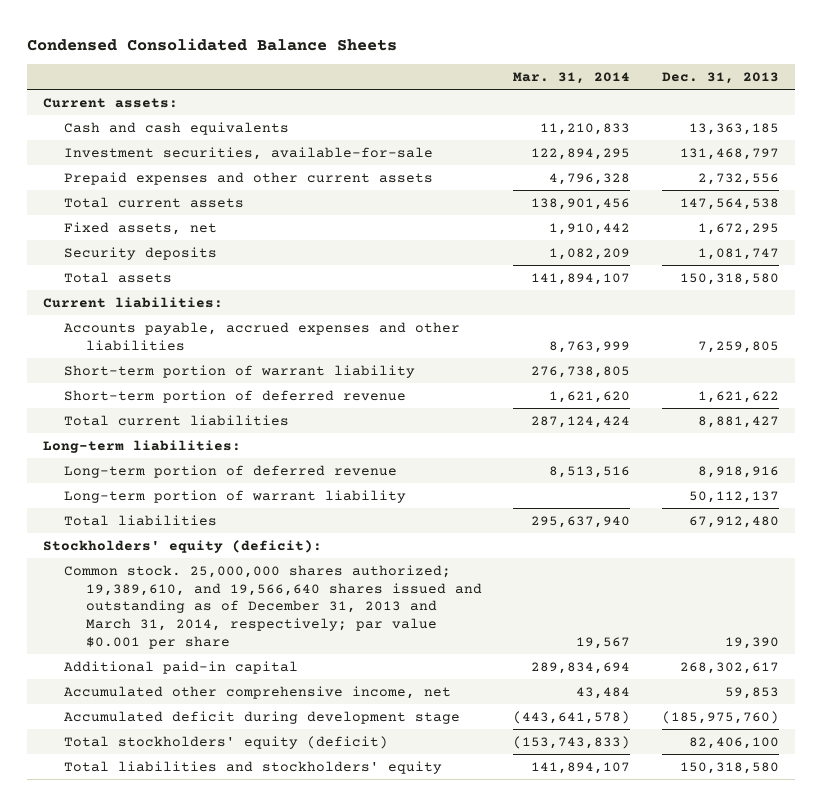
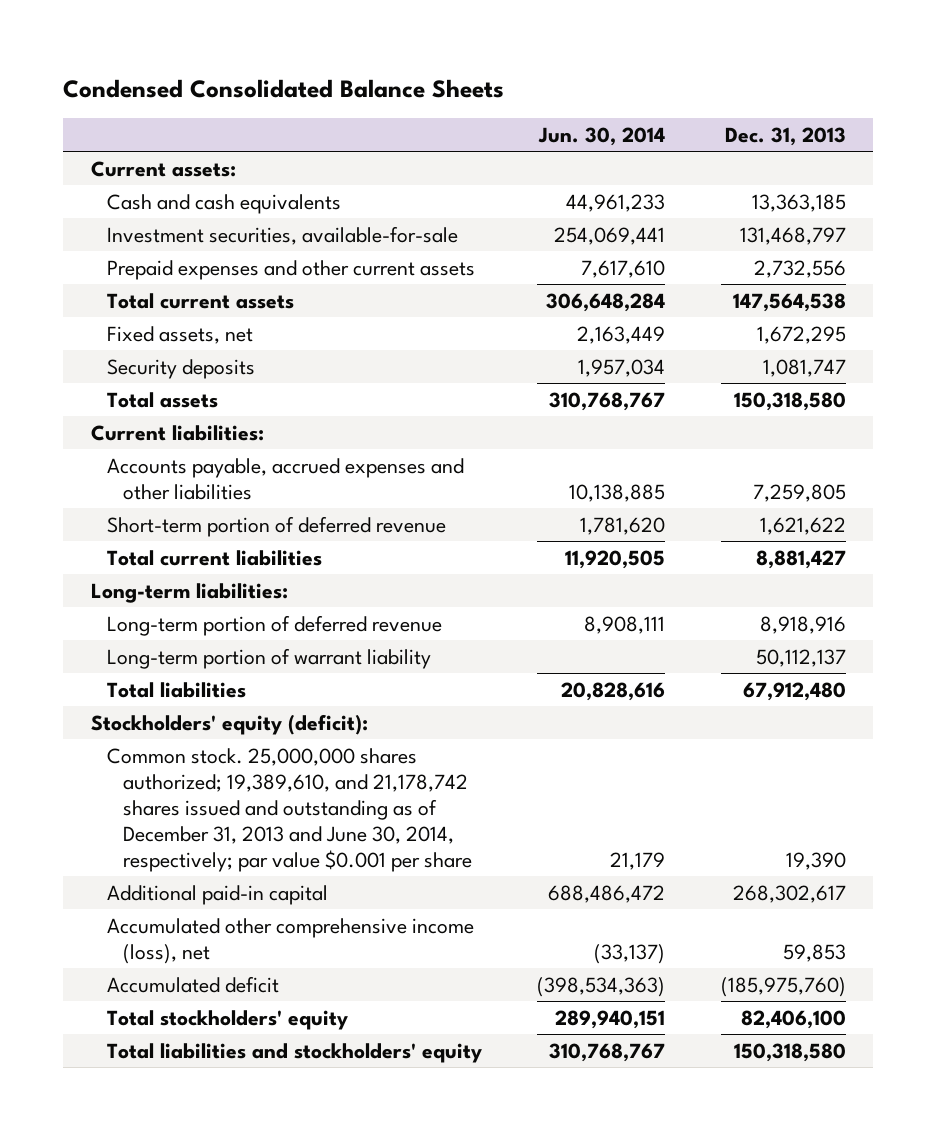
- | Mar. 31, 2014 | Dec. 31, 2013
+ | Jun. 30, 2014 | Dec. 31, 2013
- Short-term portion of warrant liability | 276,738,805 |
- Common stock. 25,000,000 shares authorized; 19,389,610, and 19,566,640 shares issued and outstanding as of December 31, 2013 and March 31, 2014, respectively; par value $0.001 per share | 19,567 | 19,390
+ Common stock. 25,000,000 shares authorized; 19,389,610, and 21,178,742 shares issued and outstanding as of December 31, 2013 and June 30, 2014, respectively; par value $0.001 per share | 21,179 | 19,390
- Accumulated other comprehensive income, net | 43,484 | 59,853
- Accumulated deficit during development stage | (443,641,578) | (185,975,760)
- Total stockholders' equity (deficit) | (153,743,833) | 82,406,100
+ Accumulated other comprehensive income (loss), net | (33,137) | 59,853
+ Accumulated deficit | (398,534,363) | (185,975,760)
+ Total stockholders' equity | 289,940,151 | 82,406,100

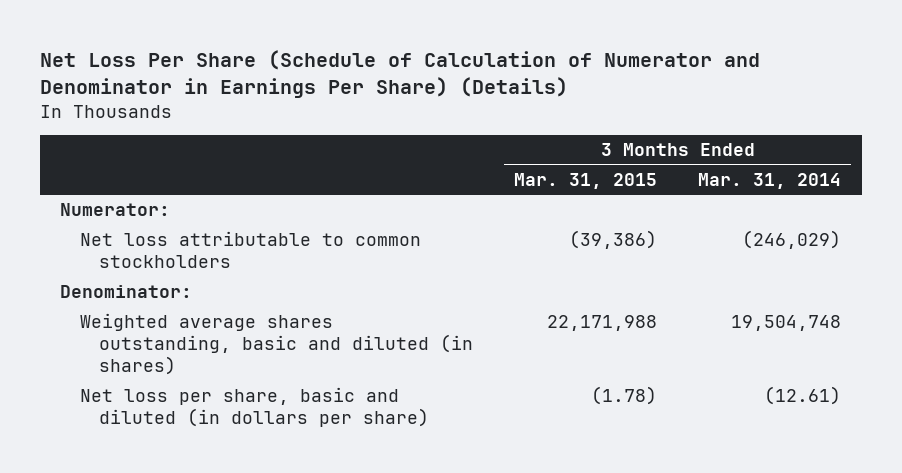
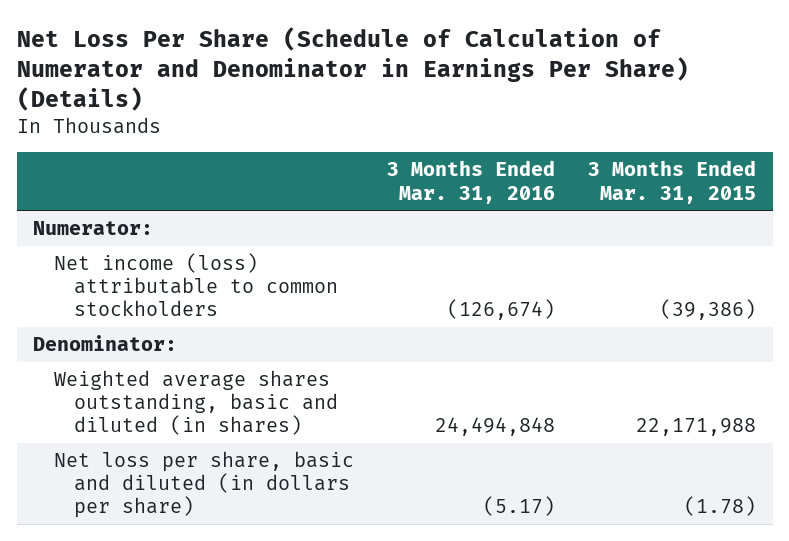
- | 3 Months Ended Mar. 31, 2015 | 3 Months Ended Mar. 31, 2014
+ | 3 Months Ended Mar. 31, 2016 | 3 Months Ended Mar. 31, 2015
- Net loss attributable to common stockholders | (39,386) | (246,029)
+ Net income (loss) attributable to common stockholders | (126,674) | (39,386)

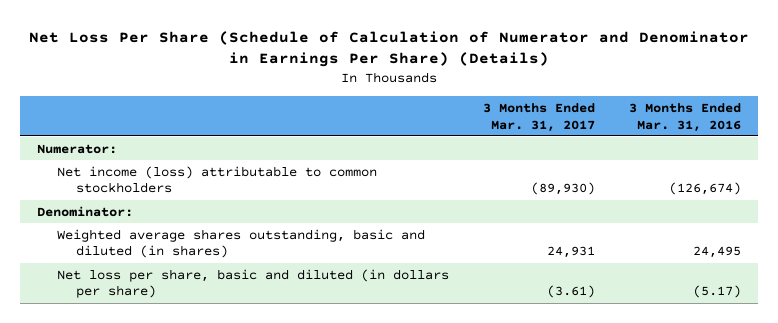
- | 3 Months Ended Mar. 31, 2016 | 3 Months Ended Mar. 31, 2015
+ | 3 Months Ended Mar. 31, 2017 | 3 Months Ended Mar. 31, 2016
- Weighted average shares outstanding, basic and diluted (in shares) | 24,494,848 | 22,171,988
+ Weighted average shares outstanding, basic and diluted (in shares) | 24,931 | 24,495

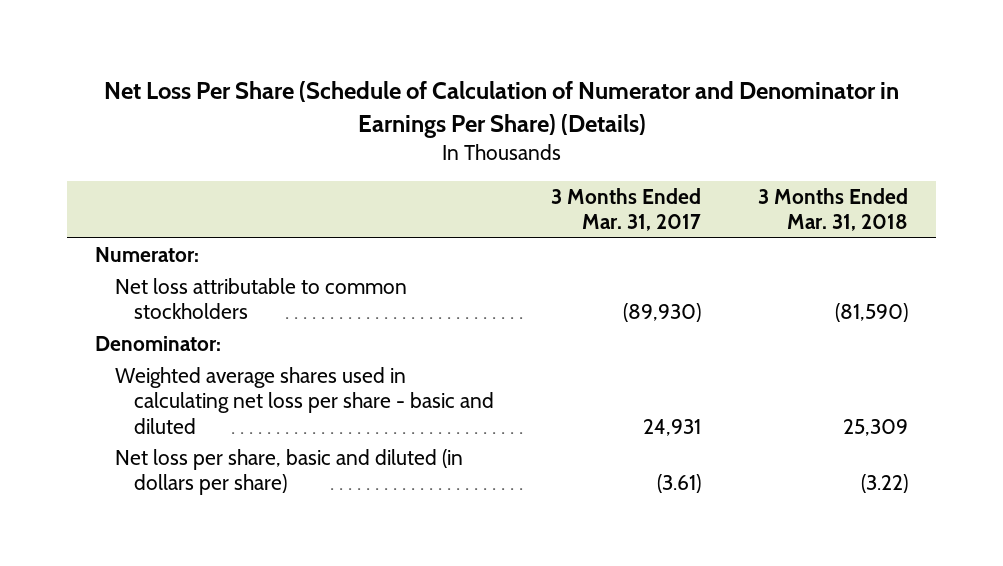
- | 3 Months Ended Mar. 31, 2017 | 3 Months Ended Mar. 31, 2016
+ | 3 Months Ended Mar. 31, 2017 | 3 Months Ended Mar. 31, 2018
- Net income (loss) attributable to common stockholders | (89,930) | (126,674)
+ Net loss attributable to common stockholders | (89,930) | (81,590)
- Weighted average shares outstanding, basic and diluted (in shares) | 24,931 | 24,495
+ Weighted average shares used in calculating net loss per share - basic and diluted | 24,931 | 25,309

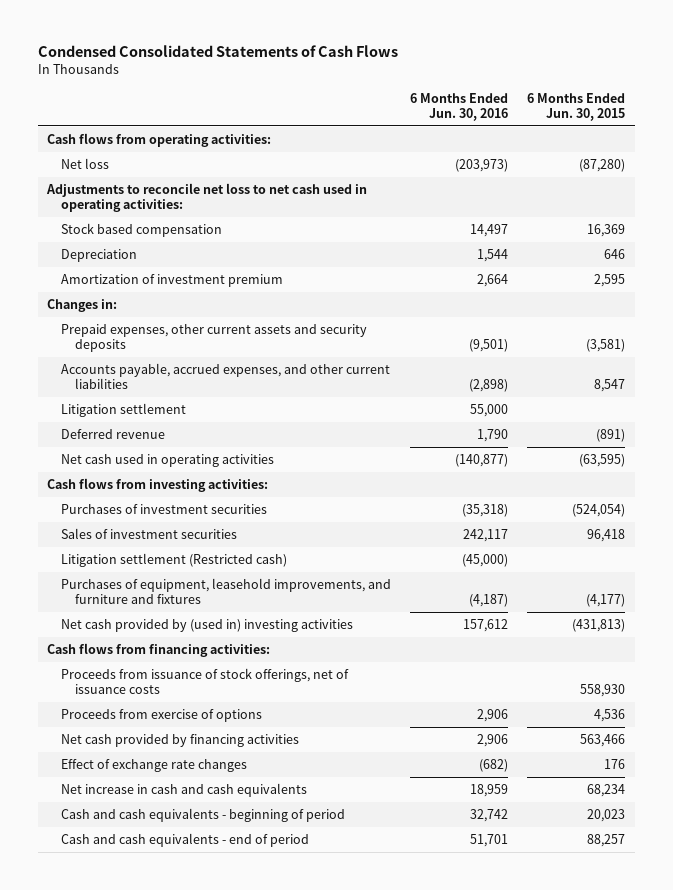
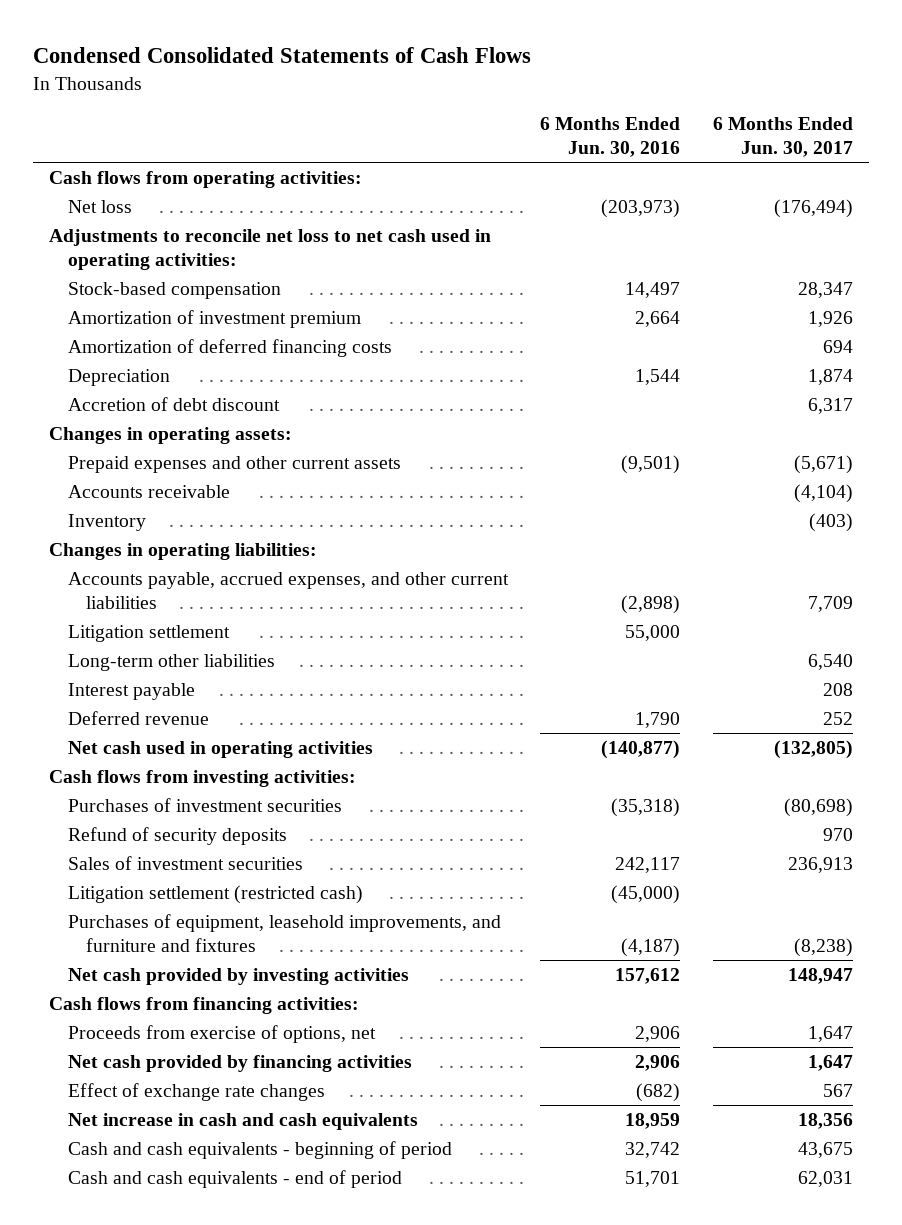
- | 6 Months Ended Jun. 30, 2016 | 6 Months Ended Jun. 30, 2015
+ | 6 Months Ended Jun. 30, 2016 | 6 Months Ended Jun. 30, 2017
- Stock based compensation | 14,497 | 16,369
+ Stock-based compensation | 14,497 | 28,347
- Changes in:
- Prepaid expenses, other current assets and security deposits | (9,501) | (3,581)
+ Amortization of deferred financing costs | | 694
moved down: Depreciation | 1,544 | 1,874
+ Accretion of debt discount | | 6,317
+ Changes in operating assets:
+ Prepaid expenses and other current assets | (9,501) | (5,671)
+ Accounts receivable | | (4,104)
+ Inventory | | (403)
+ Changes in operating liabilities:
+ Long-term other liabilities | | 6,540
+ Interest payable | | 208
+ Refund of security deposits | | 970
- Litigation settlement (Restricted cash) | (45,000) |
+ Litigation settlement (restricted cash) | (45,000) |
- Net cash provided by (used in) investing activities | 157,612 | (431,813)
+ Net cash provided by investing activities | 157,612 | 148,947
- Proceeds from issuance of stock offerings, net of issuance costs | | 558,930
- Proceeds from exercise of options | 2,906 | 4,536
+ Proceeds from exercise of options, net | 2,906 | 1,647

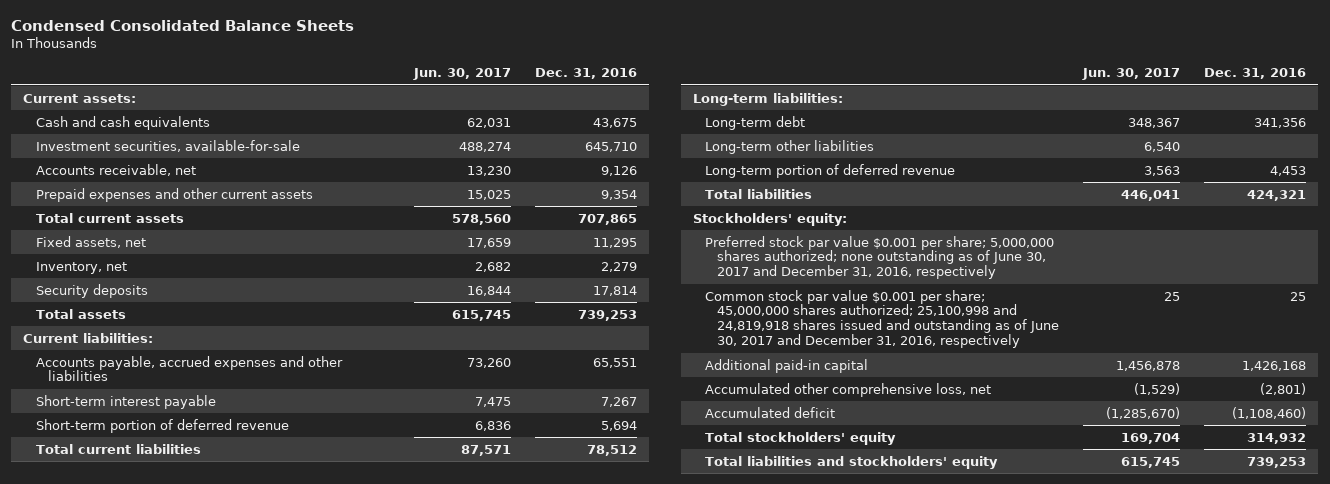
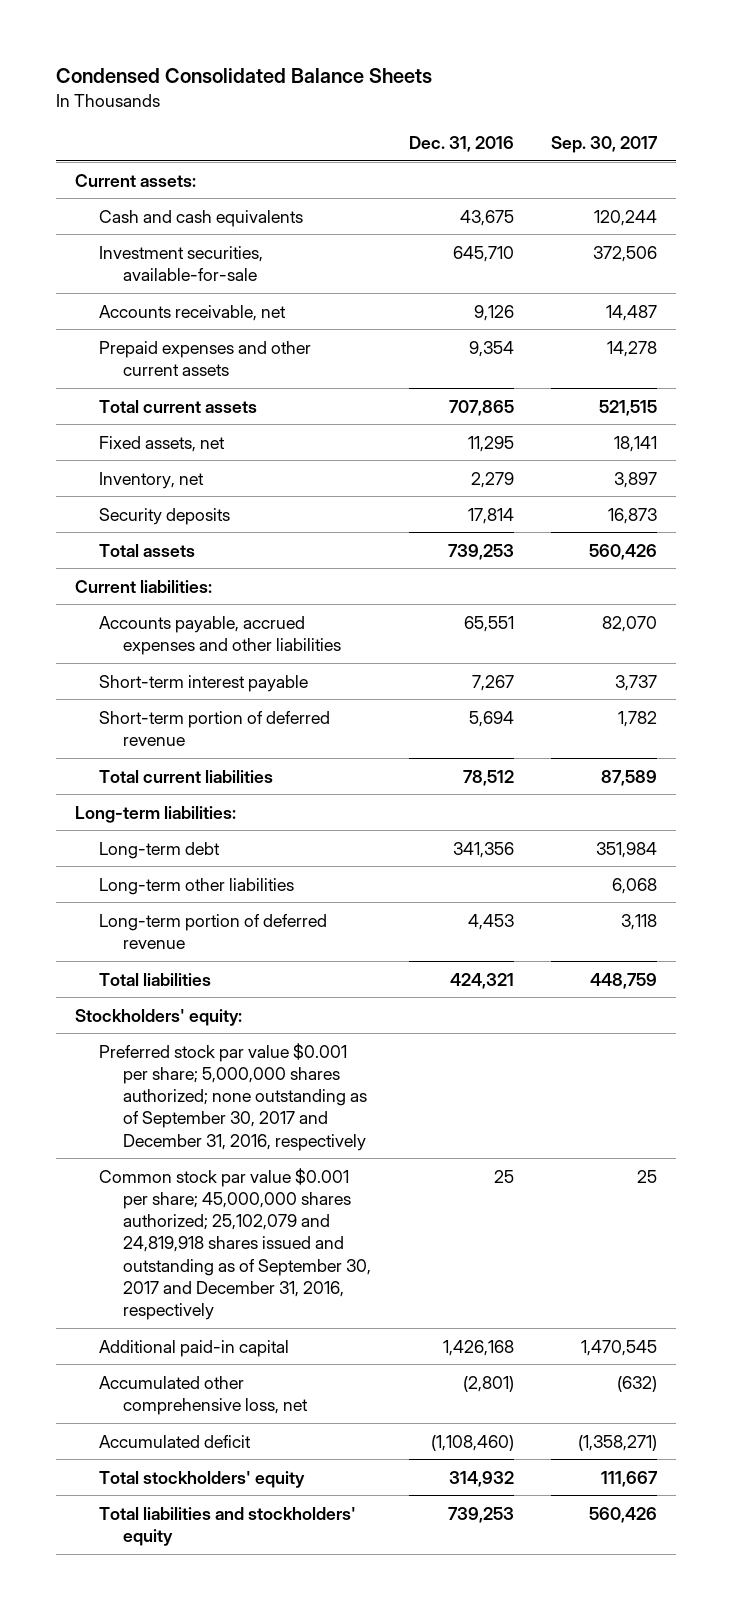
- | Jun. 30, 2017 | Dec. 31, 2016
+ | Dec. 31, 2016 | Sep. 30, 2017
- Preferred stock par value $0.001 per share; 5,000,000 shares authorized; none outstanding as of June 30, 2017 and December 31, 2016, respectively
- Common stock par value $0.001 per share; 45,000,000 shares authorized; 25,100,998 and 24,819,918 shares issued and outstanding as of June 30, 2017 and December 31, 2016, respectively | 25 | 25
+ Preferred stock par value $0.001 per share; 5,000,000 shares authorized; none outstanding as of September 30, 2017 and December 31, 2016, respectively
+ Common stock par value $0.001 per share; 45,000,000 shares authorized; 25,102,079 and 24,819,918 shares issued and outstanding as of September 30, 2017 and December 31, 2016, respectively | 25 | 25

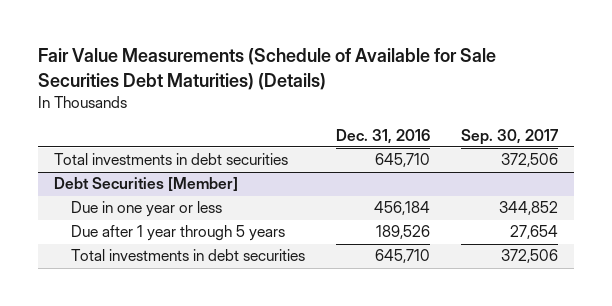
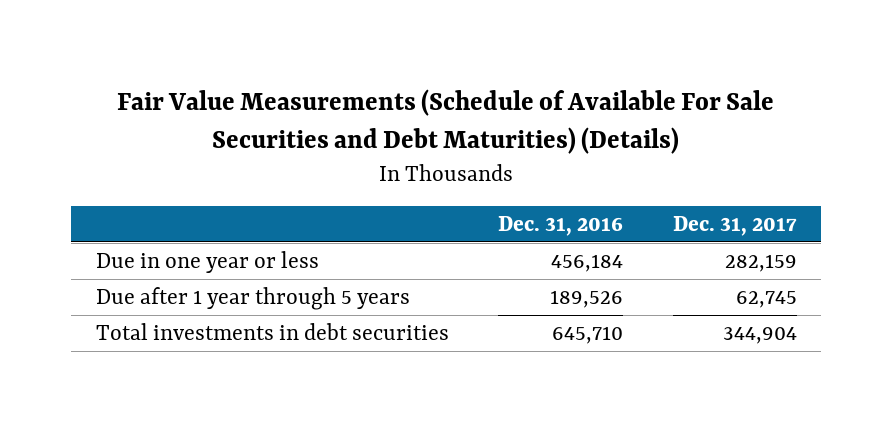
- Fair Value Measurements (Schedule of Available for Sale Securities Debt Maturities) (Details)
+ Fair Value Measurements (Schedule of Available For Sale Securities and Debt Maturities) (Details)
- | Dec. 31, 2016 | Sep. 30, 2017
+ | Dec. 31, 2016 | Dec. 31, 2017
- Total investments in debt securities | 645,710 | 372,506
- Debt Securities [Member]

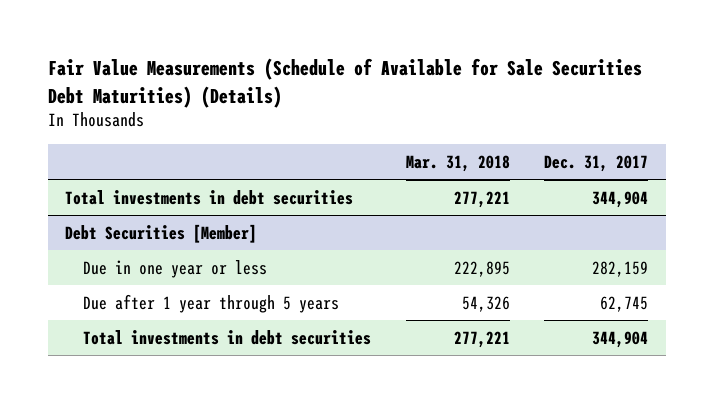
- Fair Value Measurements (Schedule of Available For Sale Securities and Debt Maturities) (Details)
+ Fair Value Measurements (Schedule of Available for Sale Securities Debt Maturities) (Details)
- | Dec. 31, 2016 | Dec. 31, 2017
+ | Mar. 31, 2018 | Dec. 31, 2017
+ Total investments in debt securities | 277,221 | 344,904
+ Debt Securities [Member]

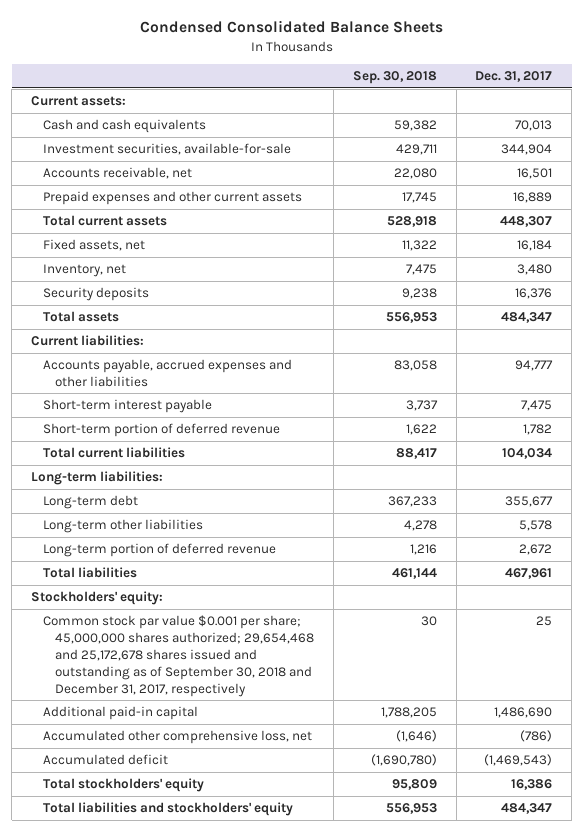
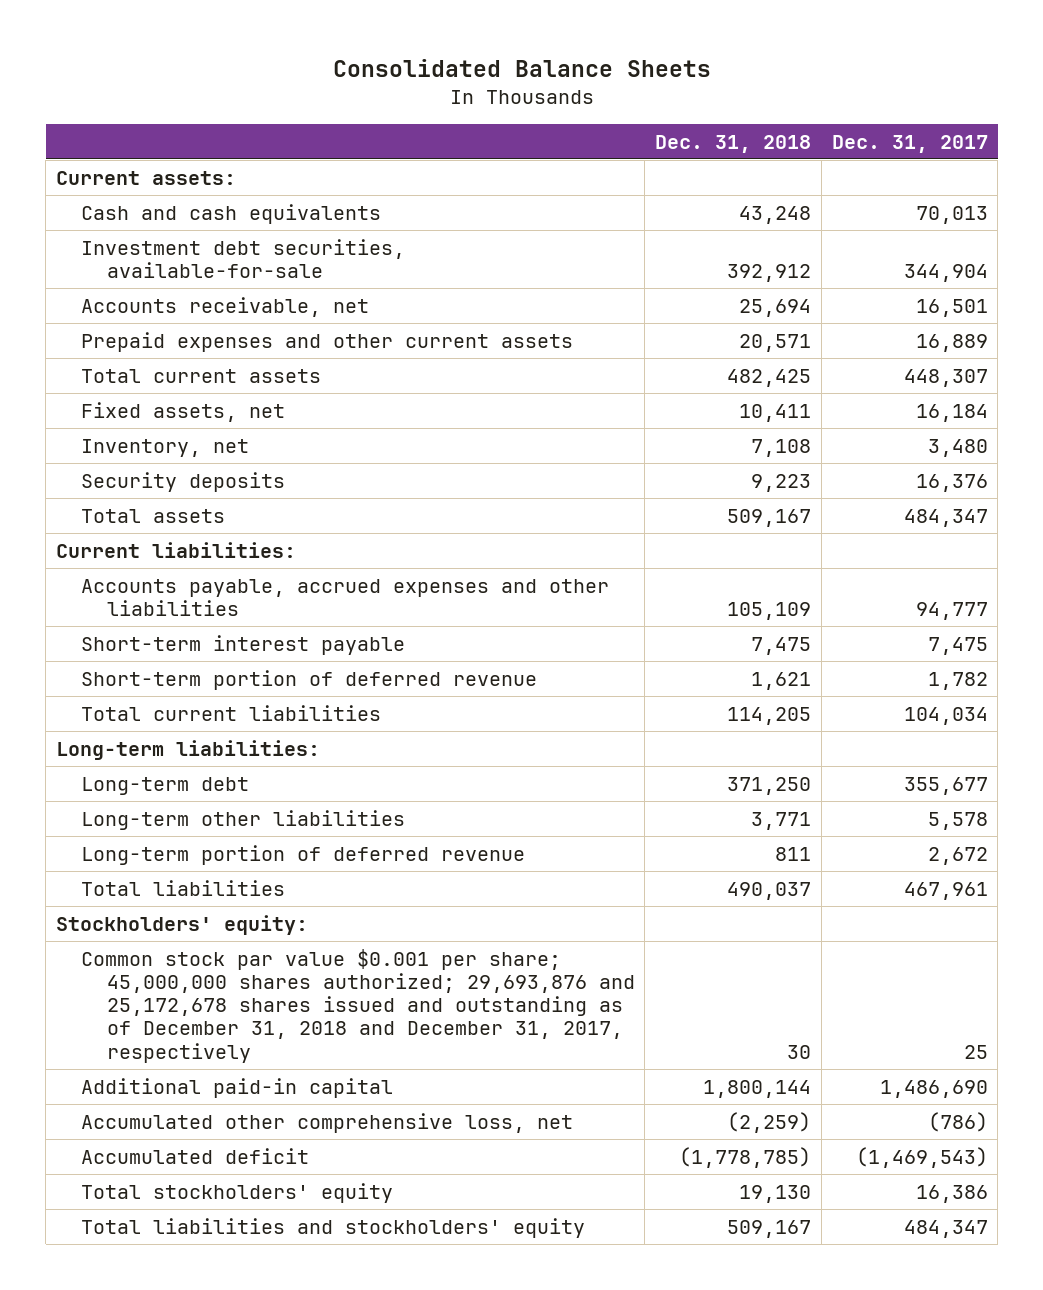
- Condensed Consolidated Balance Sheets
+ Consolidated Balance Sheets
- | Sep. 30, 2018 | Dec. 31, 2017
+ | Dec. 31, 2018 | Dec. 31, 2017
- Investment securities, available-for-sale | 429,711 | 344,904
+ Investment debt securities, available-for-sale | 392,912 | 344,904
- Common stock par value $0.001 per share; 45,000,000 shares authorized; 29,654,468 and 25,172,678 shares issued and outstanding as of September 30, 2018 and December 31, 2017, respectively | 30 | 25
+ Common stock par value $0.001 per share; 45,000,000 shares authorized; 29,693,876 and 25,172,678 shares issued and outstanding as of December 31, 2018 and December 31, 2017, respectively | 30 | 25

